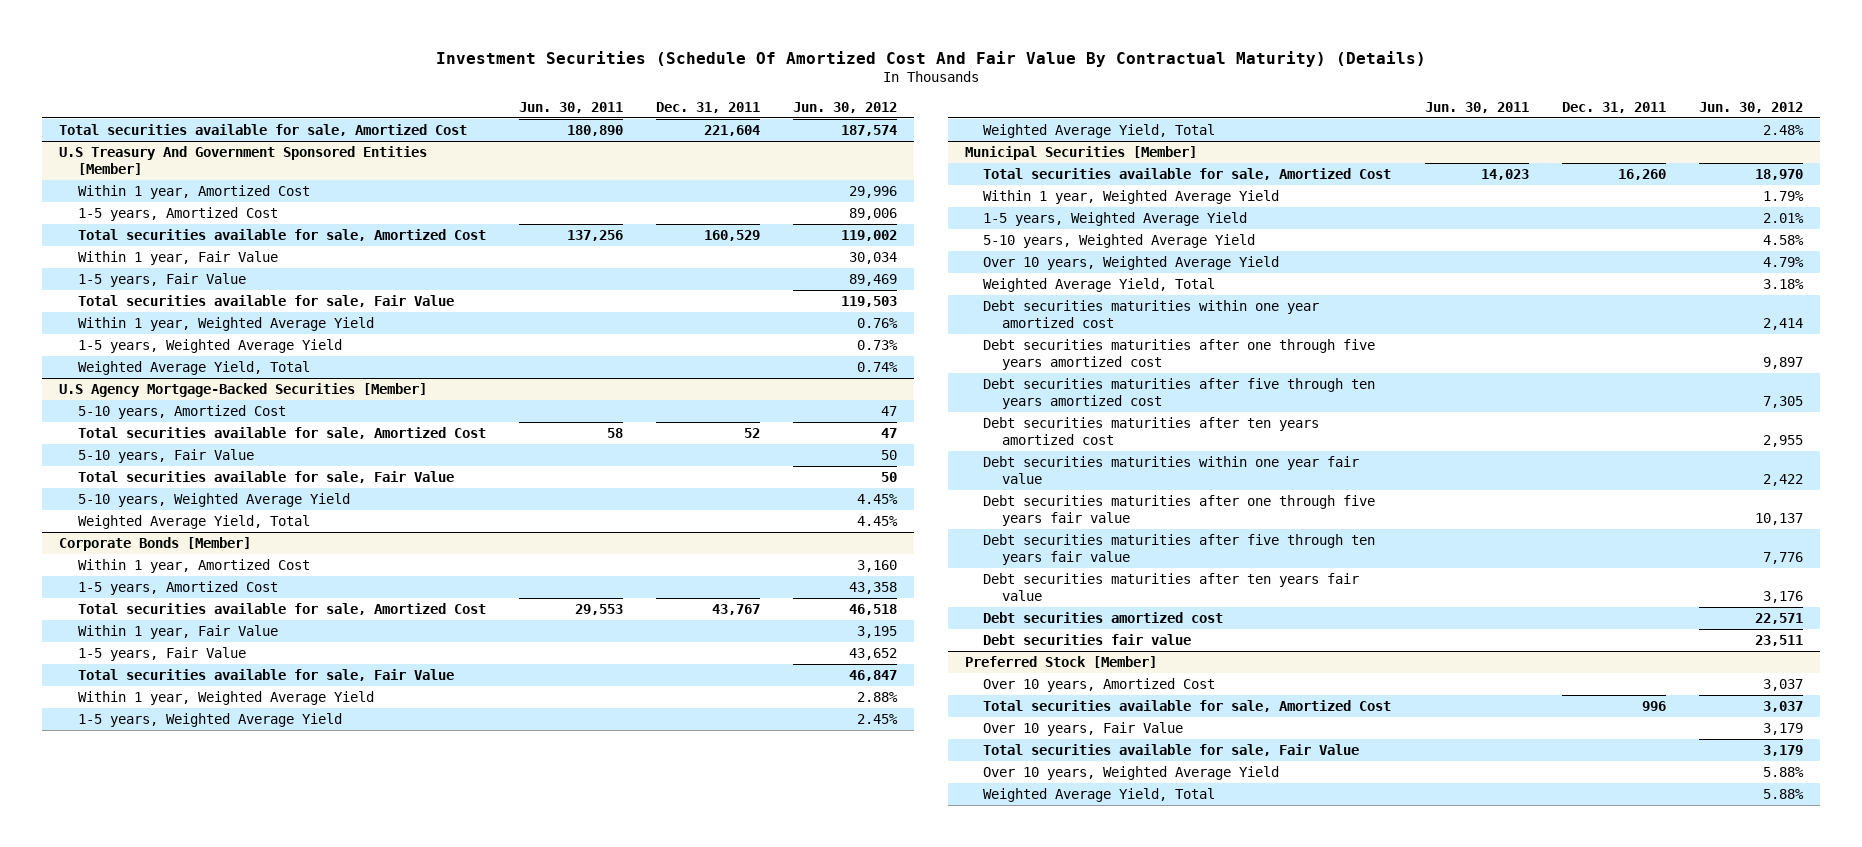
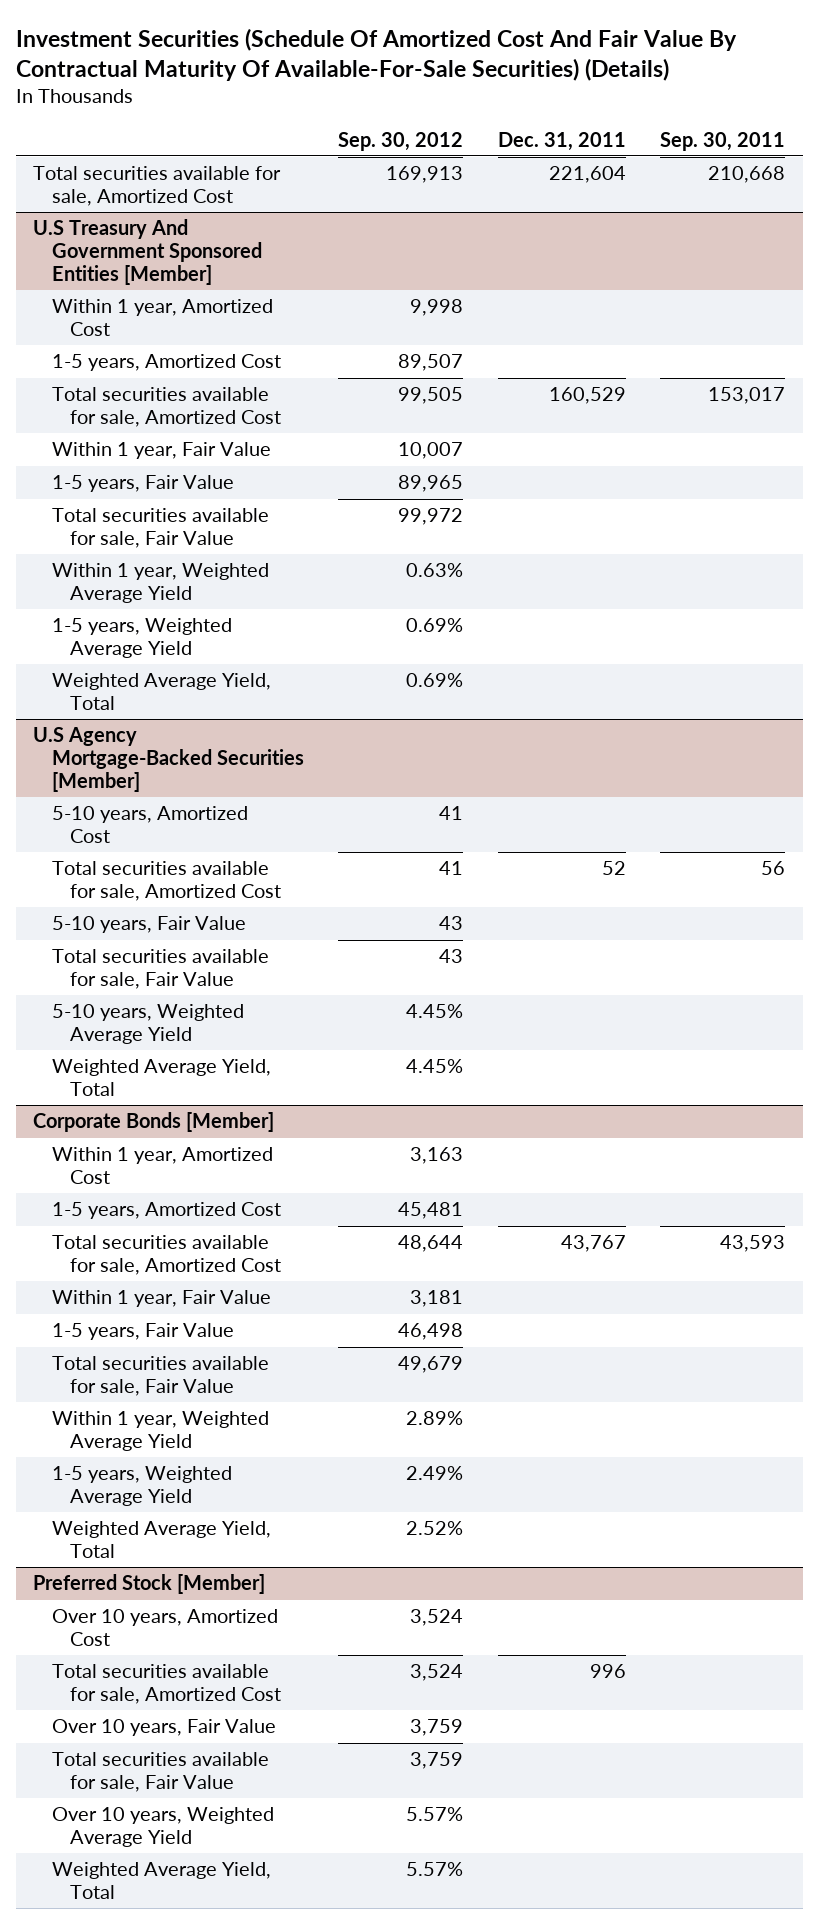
- Investment Securities (Schedule Of Amortized Cost And Fair Value By Contractual Maturity) (Details)
+ Investment Securities (Schedule Of Amortized Cost And Fair Value By Contractual Maturity Of Available-For-Sale Securities) (Details)
- | Jun. 30, 2011 | Dec. 31, 2011 | Jun. 30, 2012
+ | Sep. 30, 2012 | Dec. 31, 2011 | Sep. 30, 2011
- Municipal Securities [Member]
- Total securities available for sale, Amortized Cost | 14,023 | 16,260 | 18,970
- Within 1 year, Weighted Average Yield | | | 1.79%
- 1-5 years, Weighted Average Yield | | | 2.01%
- 5-10 years, Weighted Average Yield | | | 4.58%
- Over 10 years, Weighted Average Yield | | | 4.79%
- Weighted Average Yield, Total | | | 3.18%
- Debt securities maturities within one year amortized cost | | | 2,414
- Debt securities maturities after one through five years amortized cost | | | 9,897
- Debt securities maturities after five through ten years amortized cost | | | 7,305
- Debt securities maturities after ten years amortized cost | | | 2,955
- Debt securities maturities within one year fair value | | | 2,422
- Debt securities maturities after one through five years fair value | | | 10,137
- Debt securities maturities after five through ten years fair value | | | 7,776
- Debt securities maturities after ten years fair value | | | 3,176
- Debt securities amortized cost | | | 22,571
- Debt securities fair value | | | 23,511

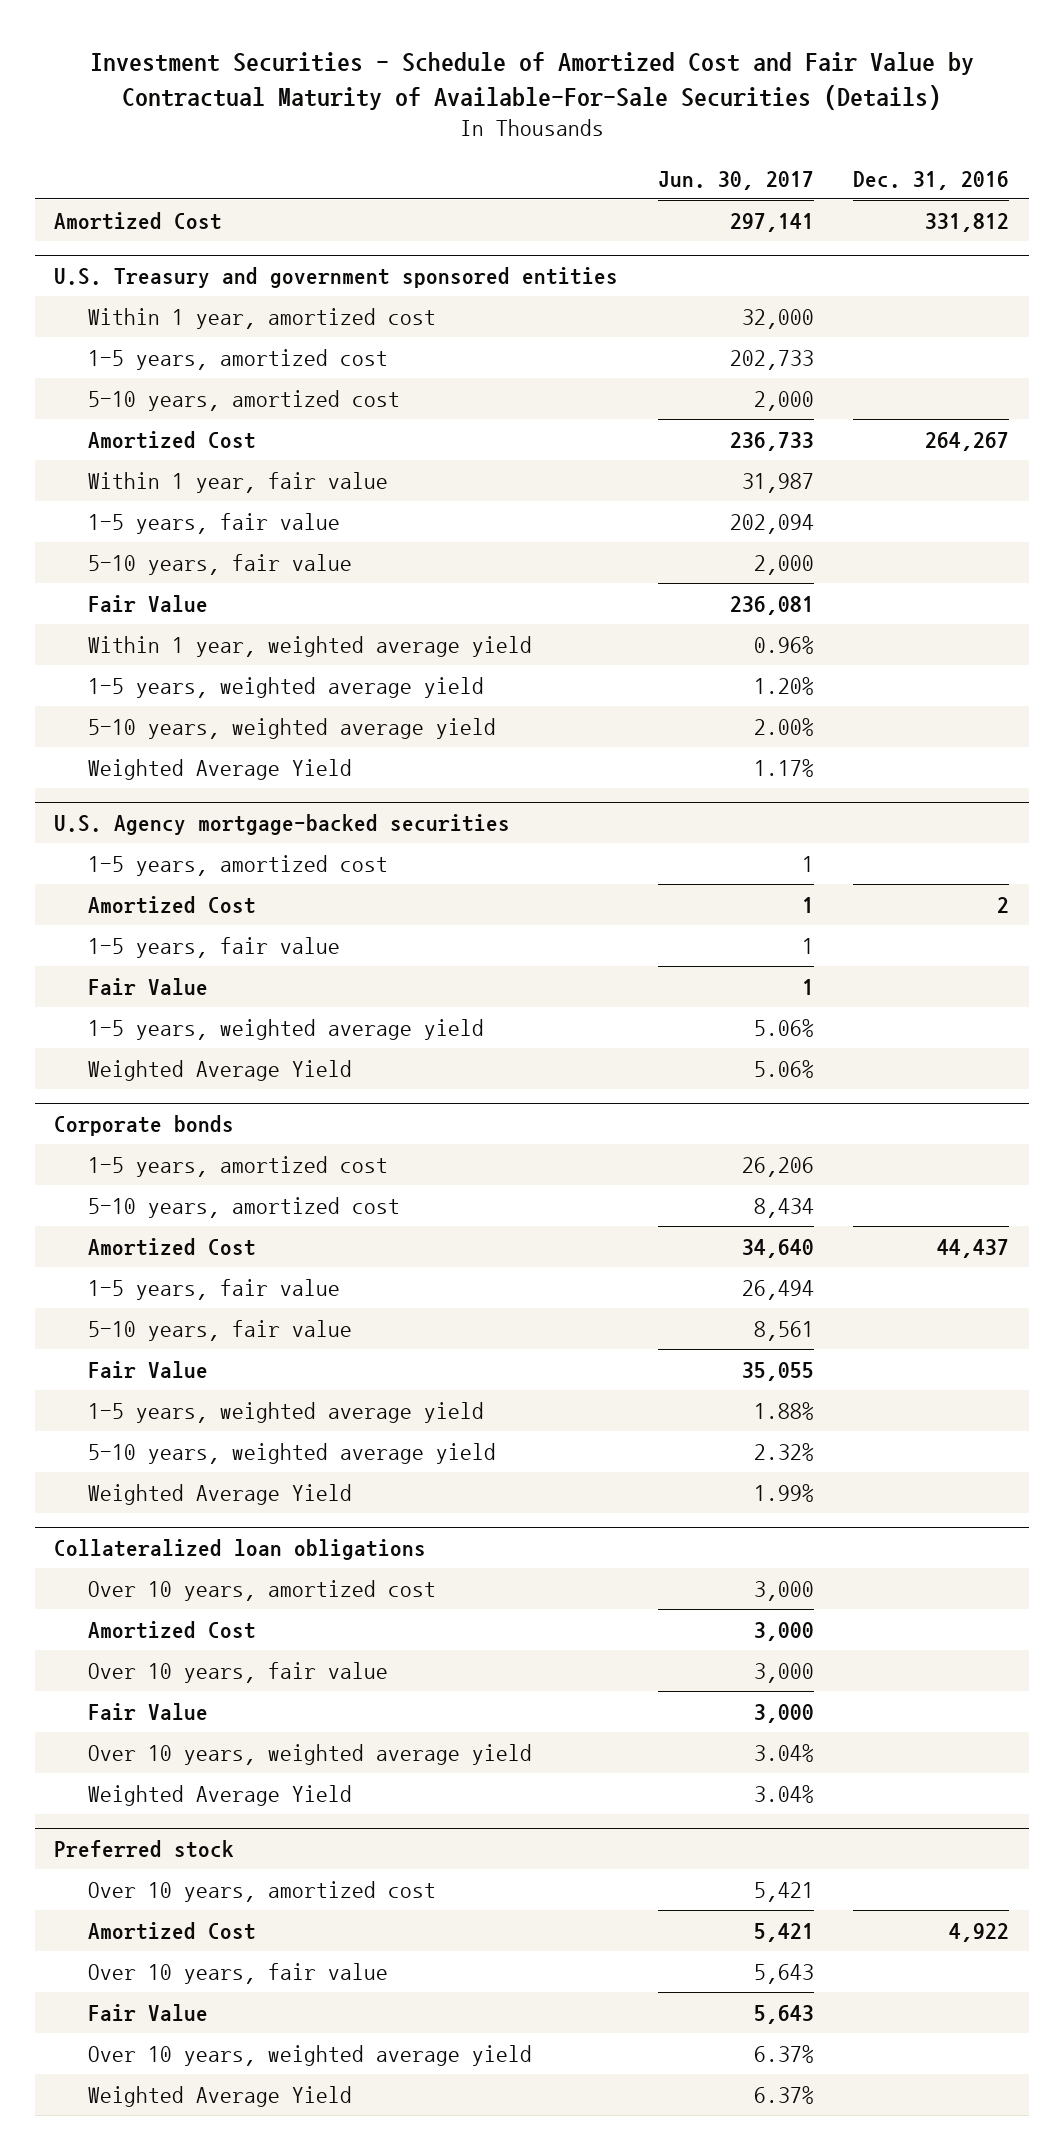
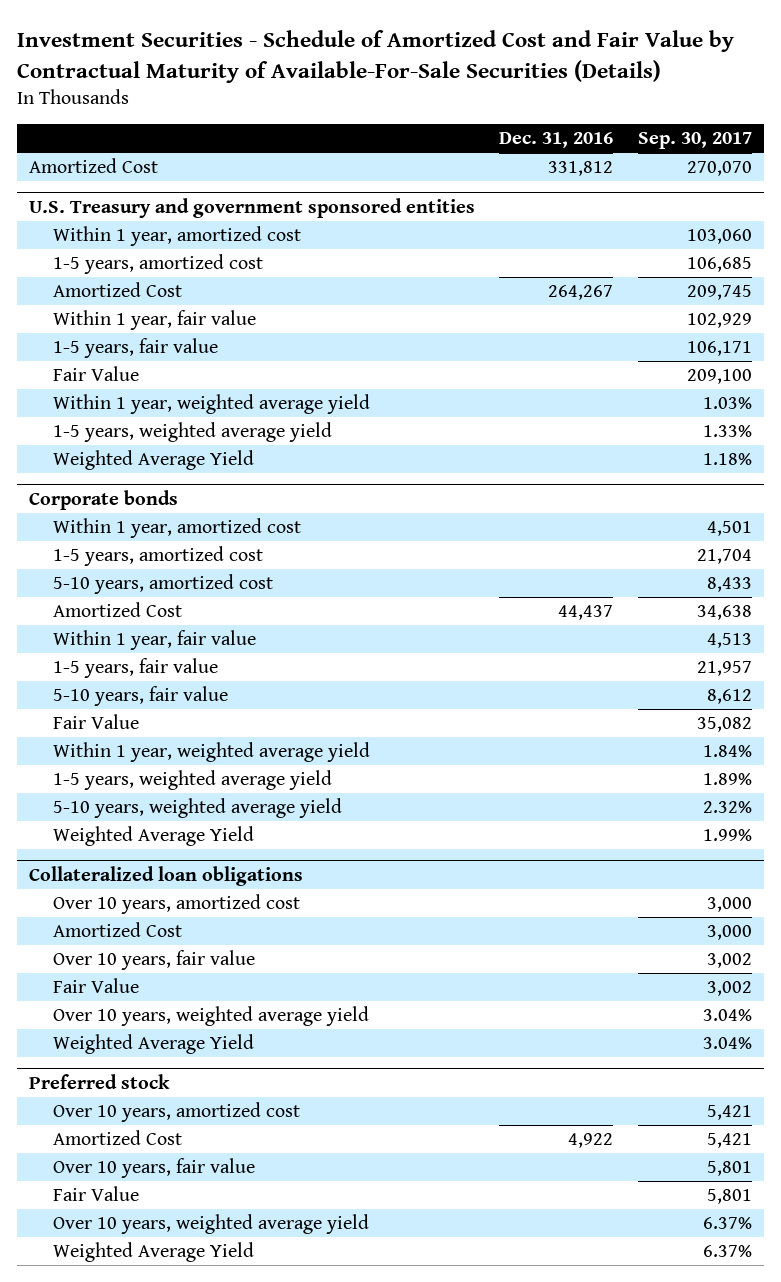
- | Jun. 30, 2017 | Dec. 31, 2016
+ | Dec. 31, 2016 | Sep. 30, 2017
@ U.S. Treasury and government sponsored entities
- 5-10 years, amortized cost | 2,000 |
- 5-10 years, fair value | 2,000 |
- 5-10 years, weighted average yield | 2.00% |
- U.S. Agency mortgage-backed securities
- 1-5 years, amortized cost | 1 |
- Amortized Cost | 1 | 2
- 1-5 years, fair value | 1 |
- Fair Value | 1 |
- 1-5 years, weighted average yield | 5.06% |
- Weighted Average Yield | 5.06% |
@ Corporate bonds
+ Within 1 year, amortized cost | | 4,501
+ Within 1 year, fair value | | 4,513
+ Within 1 year, weighted average yield | | 1.84%

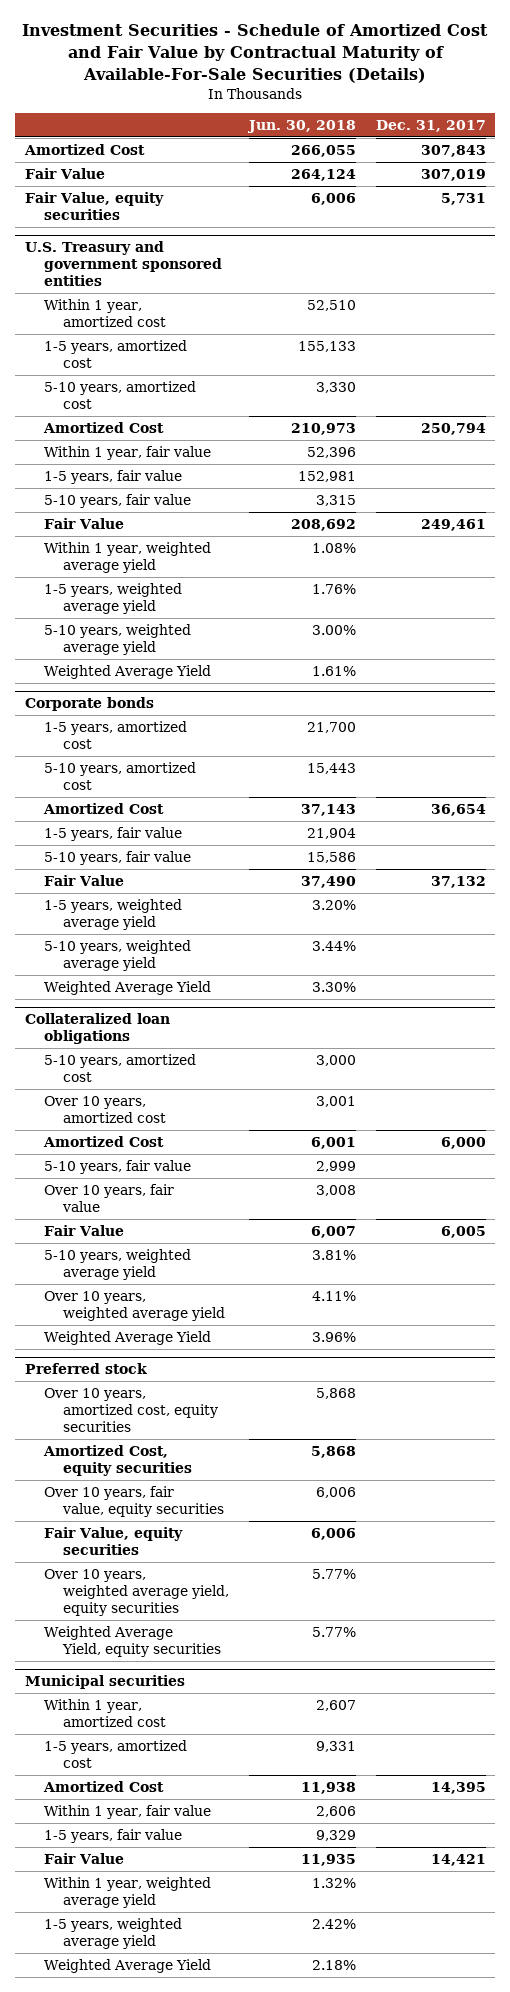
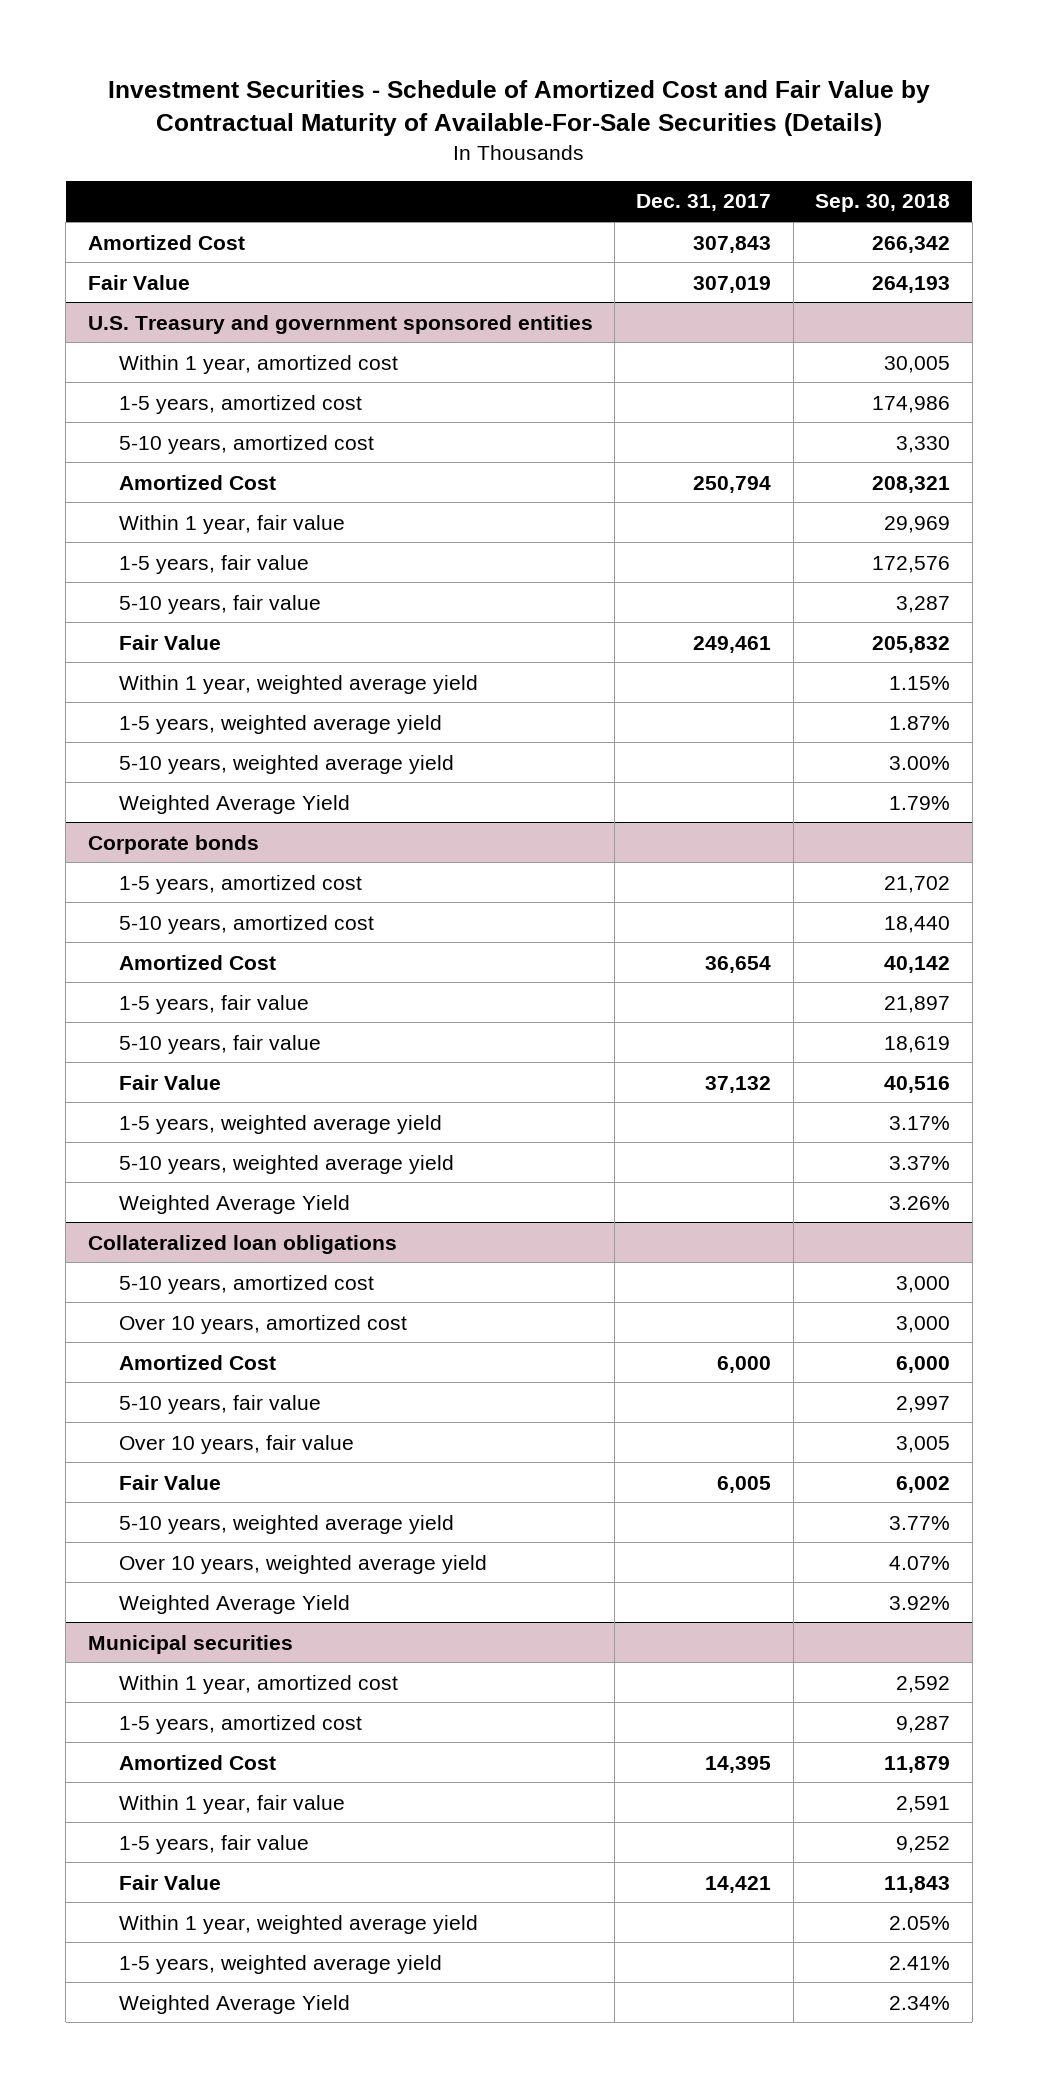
- | Jun. 30, 2018 | Dec. 31, 2017
+ | Dec. 31, 2017 | Sep. 30, 2018
- Fair Value, equity securities | 6,006 | 5,731
- Preferred stock
- Over 10 years, amortized cost, equity securities | 5,868 |
- Amortized Cost, equity securities | 5,868 |
- Over 10 years, fair value, equity securities | 6,006 |
- Fair Value, equity securities | 6,006 |
- Over 10 years, weighted average yield, equity securities | 5.77% |
- Weighted Average Yield, equity securities | 5.77% |

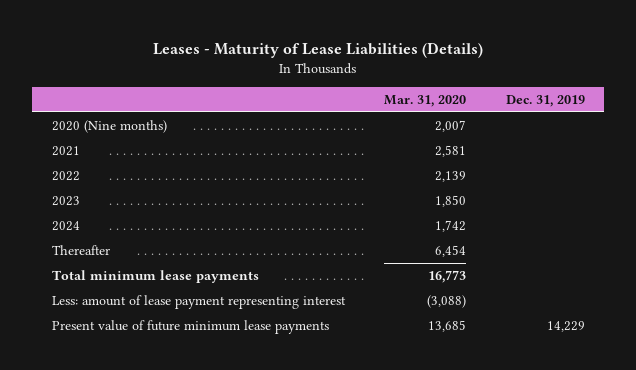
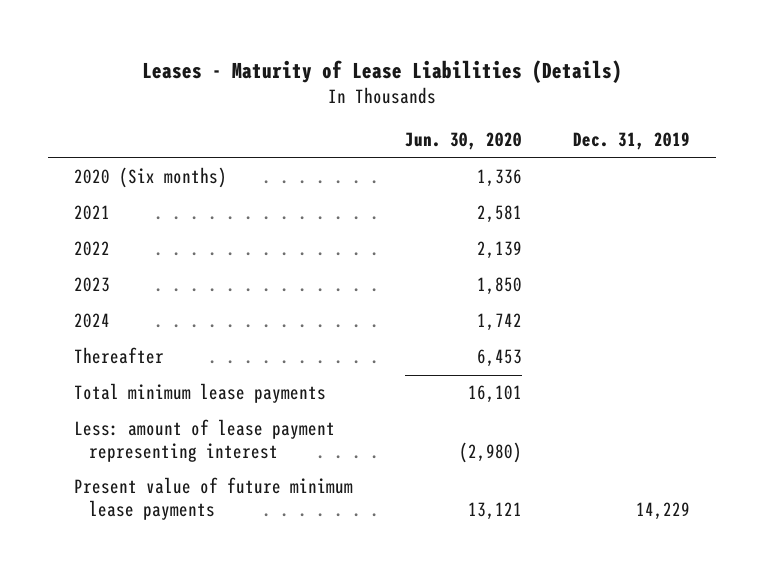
- | Mar. 31, 2020 | Dec. 31, 2019
+ | Jun. 30, 2020 | Dec. 31, 2019
- 2020 (Nine months) | 2,007 |
+ 2020 (Six months) | 1,336 |

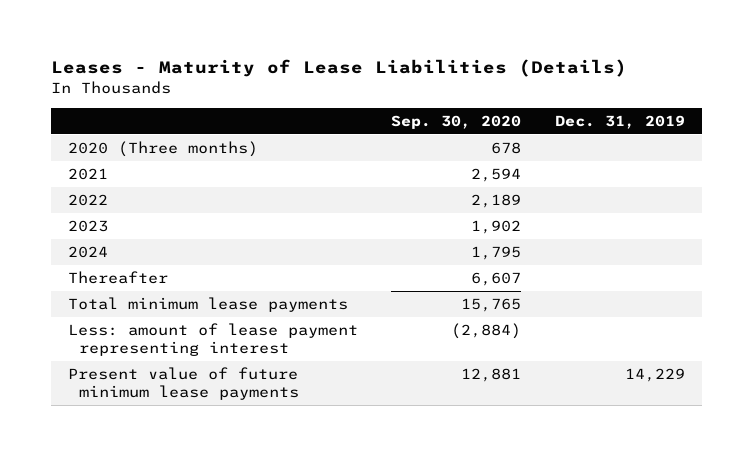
- | Jun. 30, 2020 | Dec. 31, 2019
+ | Sep. 30, 2020 | Dec. 31, 2019
- 2020 (Six months) | 1,336 |
+ 2020 (Three months) | 678 |

